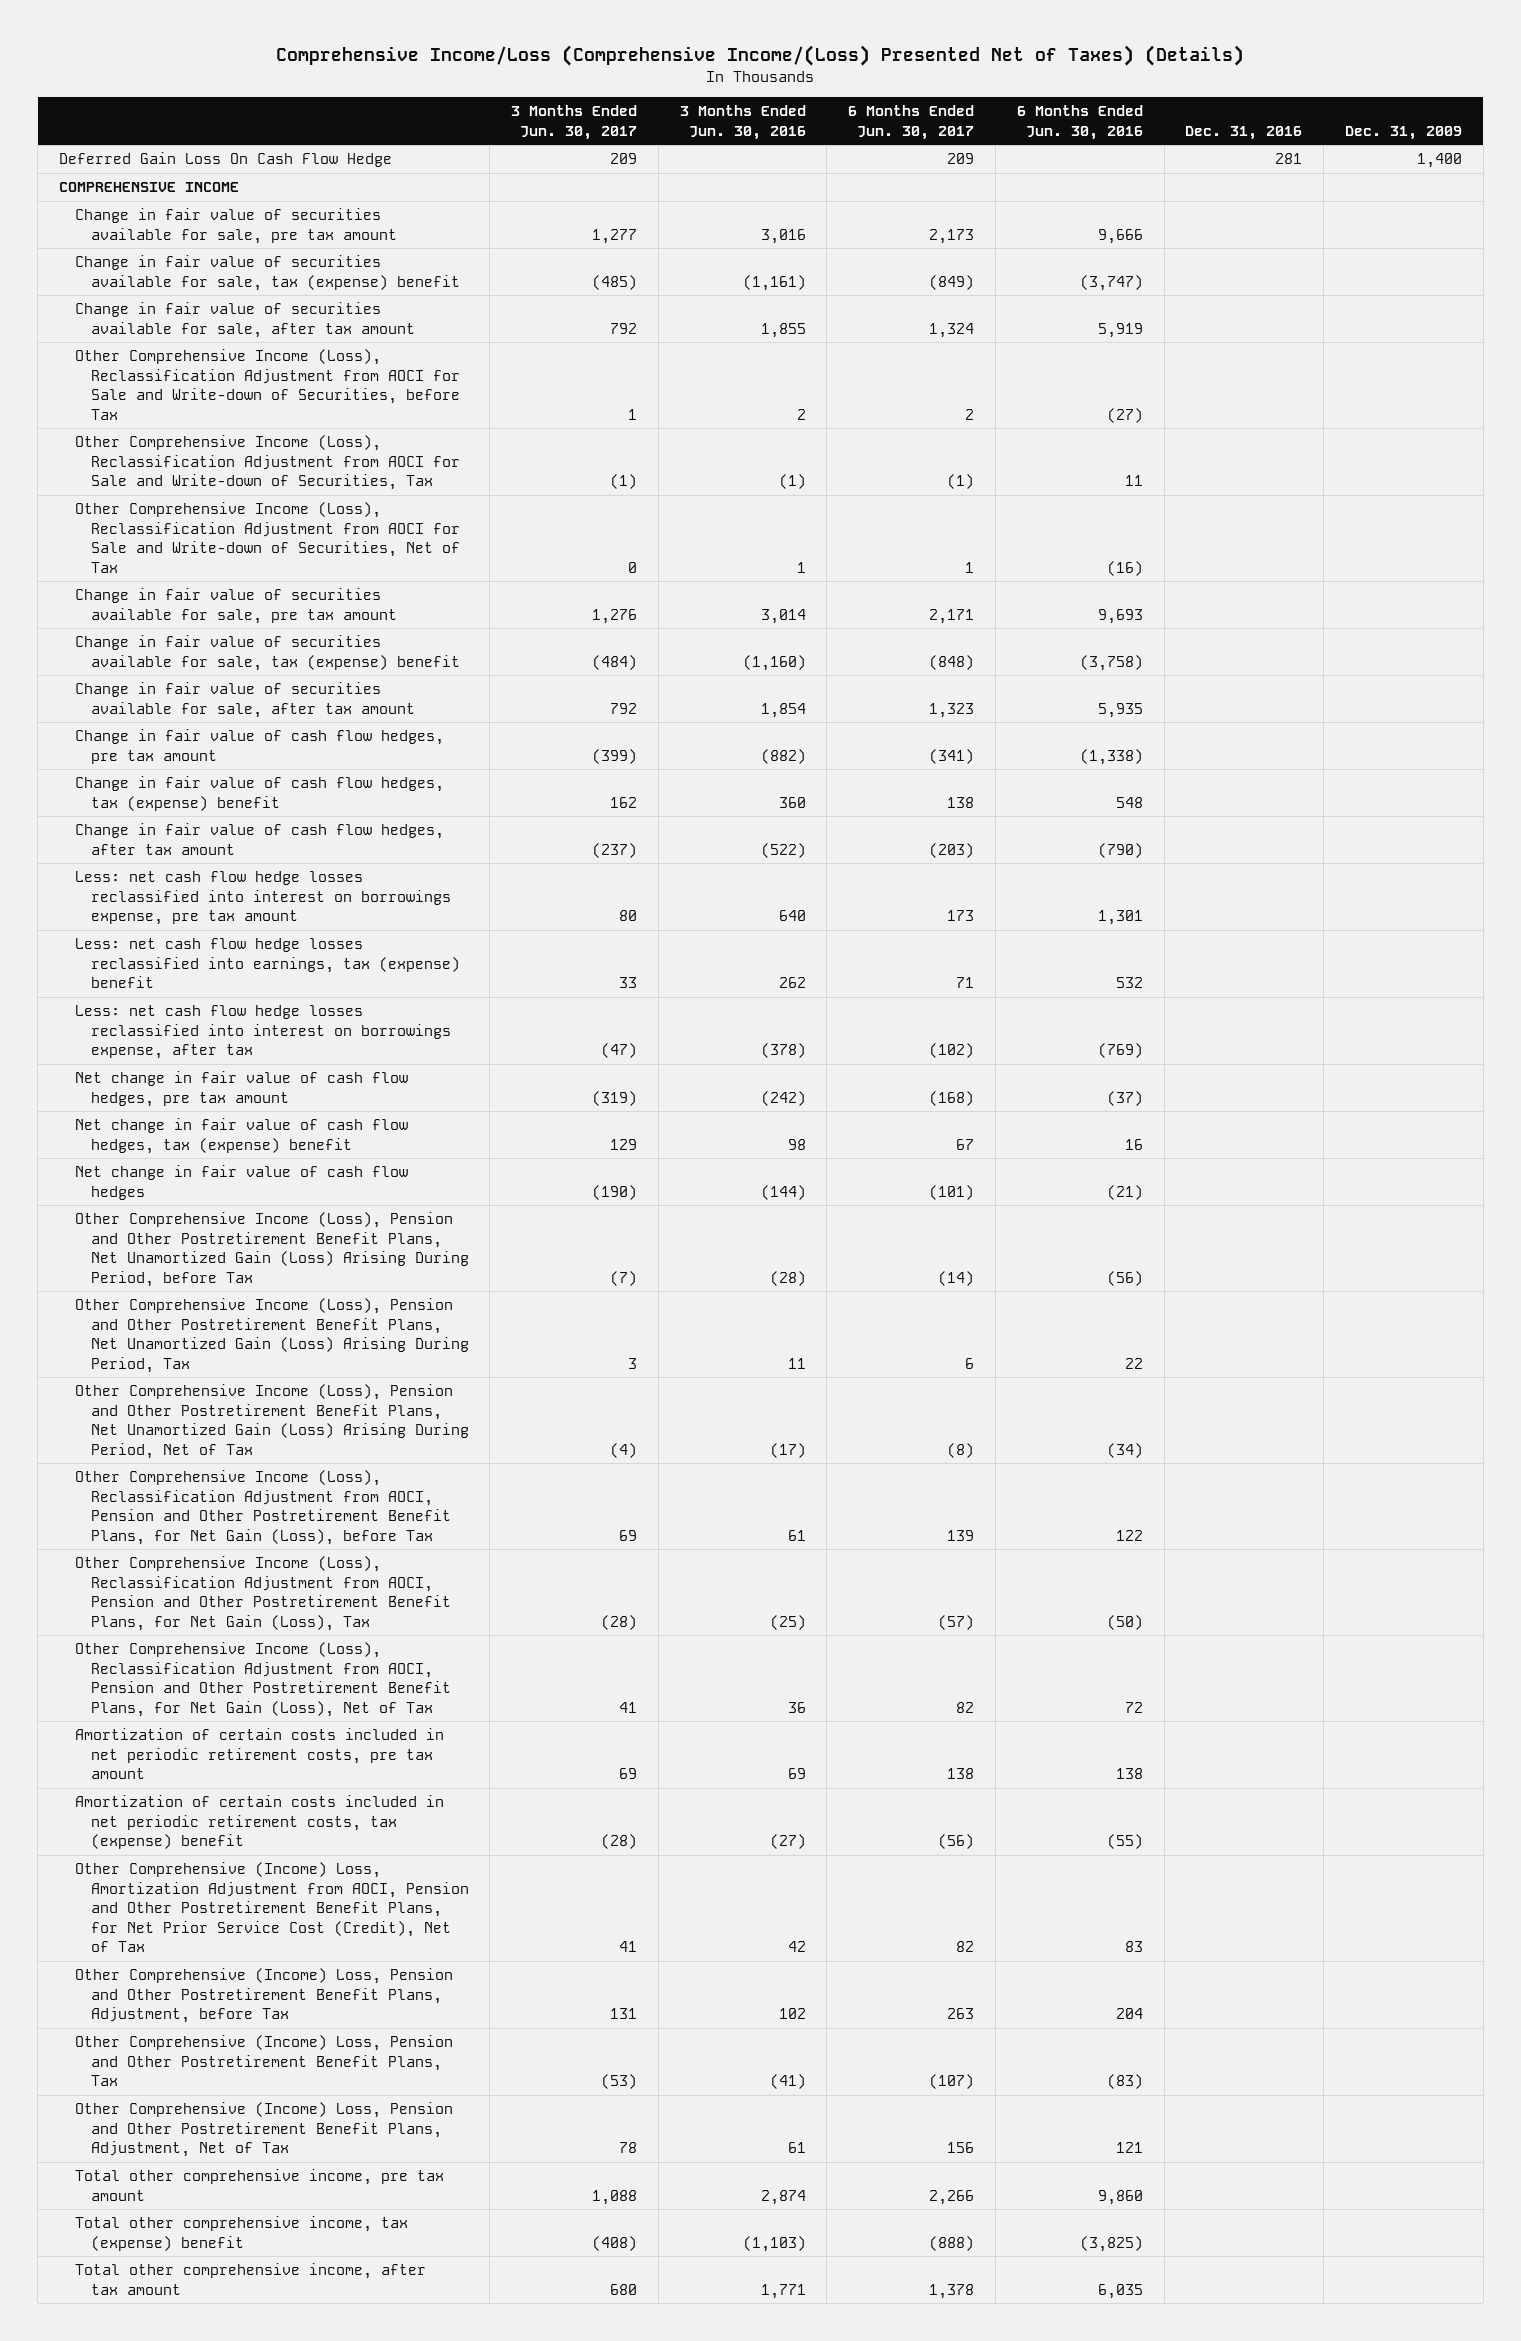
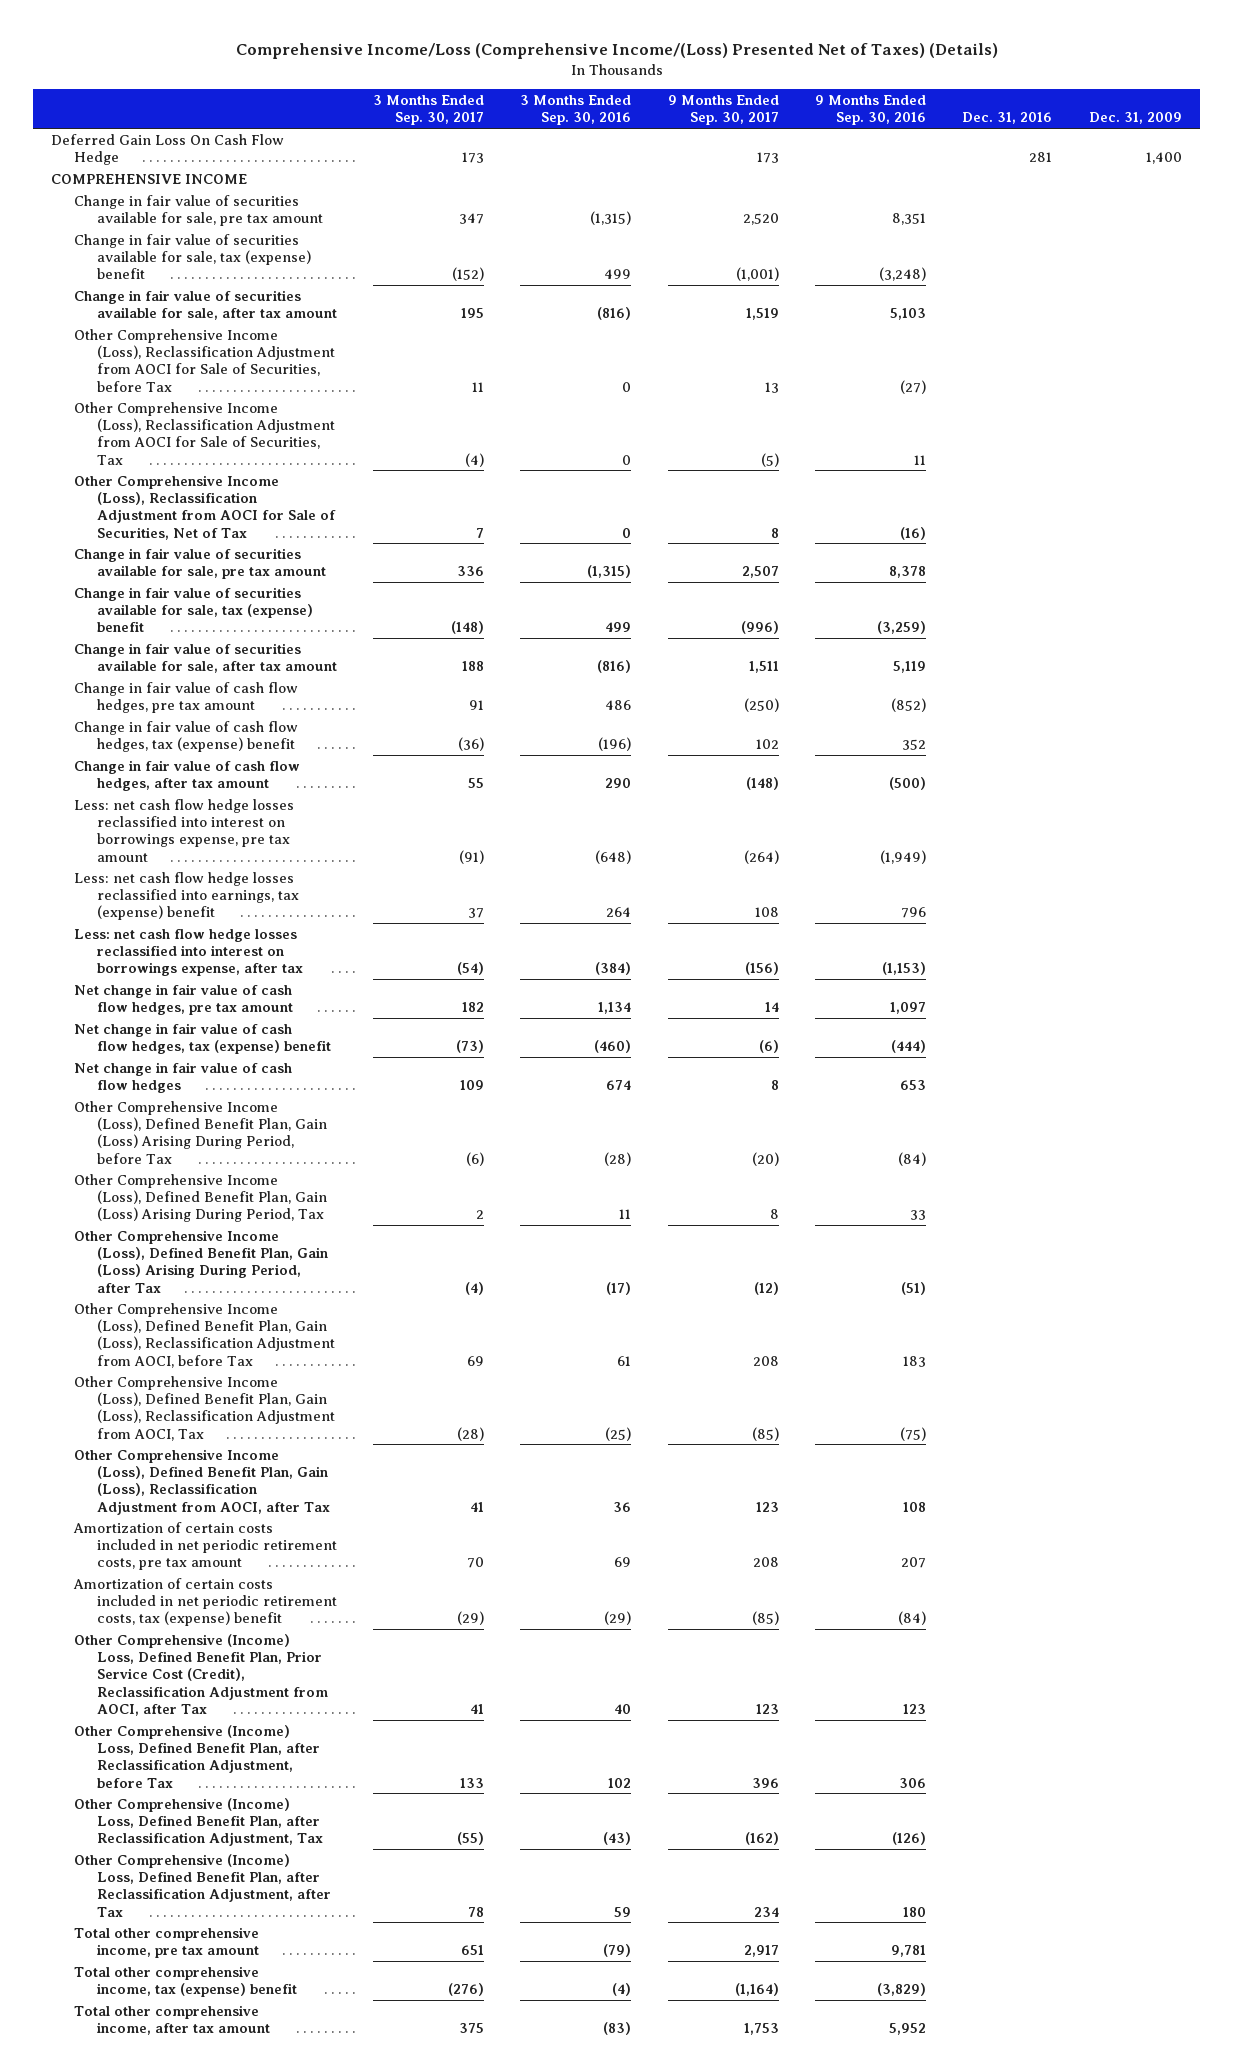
- | 3 Months Ended Jun. 30, 2017 | 3 Months Ended Jun. 30, 2016 | 6 Months Ended Jun. 30, 2017 | 6 Months Ended Jun. 30, 2016 | Dec. 31, 2016 | Dec. 31, 2009
+ | 3 Months Ended Sep. 30, 2017 | 3 Months Ended Sep. 30, 2016 | 9 Months Ended Sep. 30, 2017 | 9 Months Ended Sep. 30, 2016 | Dec. 31, 2016 | Dec. 31, 2009
- Other Comprehensive Income (Loss), Reclassification Adjustment from AOCI for Sale and Write-down of Securities, before Tax | 1 | 2 | 2 | (27) | |
- Other Comprehensive Income (Loss), Reclassification Adjustment from AOCI for Sale and Write-down of Securities, Tax | (1) | (1) | (1) | 11 | |
- Other Comprehensive Income (Loss), Reclassification Adjustment from AOCI for Sale and Write-down of Securities, Net of Tax | 0 | 1 | 1 | (16) | |
+ Other Comprehensive Income (Loss), Reclassification Adjustment from AOCI for Sale of Securities, before Tax | 11 | 0 | 13 | (27) | |
+ Other Comprehensive Income (Loss), Reclassification Adjustment from AOCI for Sale of Securities, Tax | (4) | 0 | (5) | 11 | |
+ Other Comprehensive Income (Loss), Reclassification Adjustment from AOCI for Sale of Securities, Net of Tax | 7 | 0 | 8 | (16) | |
- Other Comprehensive Income (Loss), Pension and Other Postretirement Benefit Plans, Net Unamortized Gain (Loss) Arising During Period, before Tax | (7) | (28) | (14) | (56) | |
- Other Comprehensive Income (Loss), Pension and Other Postretirement Benefit Plans, Net Unamortized Gain (Loss) Arising During Period, Tax | 3 | 11 | 6 | 22 | |
- Other Comprehensive Income (Loss), Pension and Other Postretirement Benefit Plans, Net Unamortized Gain (Loss) Arising During Period, Net of Tax | (4) | (17) | (8) | (34) | |
- Other Comprehensive Income (Loss), Reclassification Adjustment from AOCI, Pension and Other Postretirement Benefit Plans, for Net Gain (Loss), before Tax | 69 | 61 | 139 | 122 | |
- Other Comprehensive Income (Loss), Reclassification Adjustment from AOCI, Pension and Other Postretirement Benefit Plans, for Net Gain (Loss), Tax | (28) | (25) | (57) | (50) | |
- Other Comprehensive Income (Loss), Reclassification Adjustment from AOCI, Pension and Other Postretirement Benefit Plans, for Net Gain (Loss), Net of Tax | 41 | 36 | 82 | 72 | |
+ Other Comprehensive Income (Loss), Defined Benefit Plan, Gain (Loss) Arising During Period, before Tax | (6) | (28) | (20) | (84) | |
+ Other Comprehensive Income (Loss), Defined Benefit Plan, Gain (Loss) Arising During Period, Tax | 2 | 11 | 8 | 33 | |
+ Other Comprehensive Income (Loss), Defined Benefit Plan, Gain (Loss) Arising During Period, after Tax | (4) | (17) | (12) | (51) | |
+ Other Comprehensive Income (Loss), Defined Benefit Plan, Gain (Loss), Reclassification Adjustment from AOCI, before Tax | 69 | 61 | 208 | 183 | |
+ Other Comprehensive Income (Loss), Defined Benefit Plan, Gain (Loss), Reclassification Adjustment from AOCI, Tax | (28) | (25) | (85) | (75) | |
+ Other Comprehensive Income (Loss), Defined Benefit Plan, Gain (Loss), Reclassification Adjustment from AOCI, after Tax | 41 | 36 | 123 | 108 | |
- Other Comprehensive (Income) Loss, Amortization Adjustment from AOCI, Pension and Other Postretirement Benefit Plans, for Net Prior Service Cost (Credit), Net of Tax | 41 | 42 | 82 | 83 | |
- Other Comprehensive (Income) Loss, Pension and Other Postretirement Benefit Plans, Adjustment, before Tax | 131 | 102 | 263 | 204 | |
- Other Comprehensive (Income) Loss, Pension and Other Postretirement Benefit Plans, Tax | (53) | (41) | (107) | (83) | |
- Other Comprehensive (Income) Loss, Pension and Other Postretirement Benefit Plans, Adjustment, Net of Tax | 78 | 61 | 156 | 121 | |
+ Other Comprehensive (Income) Loss, Defined Benefit Plan, Prior Service Cost (Credit), Reclassification Adjustment from AOCI, after Tax | 41 | 40 | 123 | 123 | |
+ Other Comprehensive (Income) Loss, Defined Benefit Plan, after Reclassification Adjustment, before Tax | 133 | 102 | 396 | 306 | |
+ Other Comprehensive (Income) Loss, Defined Benefit Plan, after Reclassification Adjustment, Tax | (55) | (43) | (162) | (126) | |
+ Other Comprehensive (Income) Loss, Defined Benefit Plan, after Reclassification Adjustment, after Tax | 78 | 59 | 234 | 180 | |

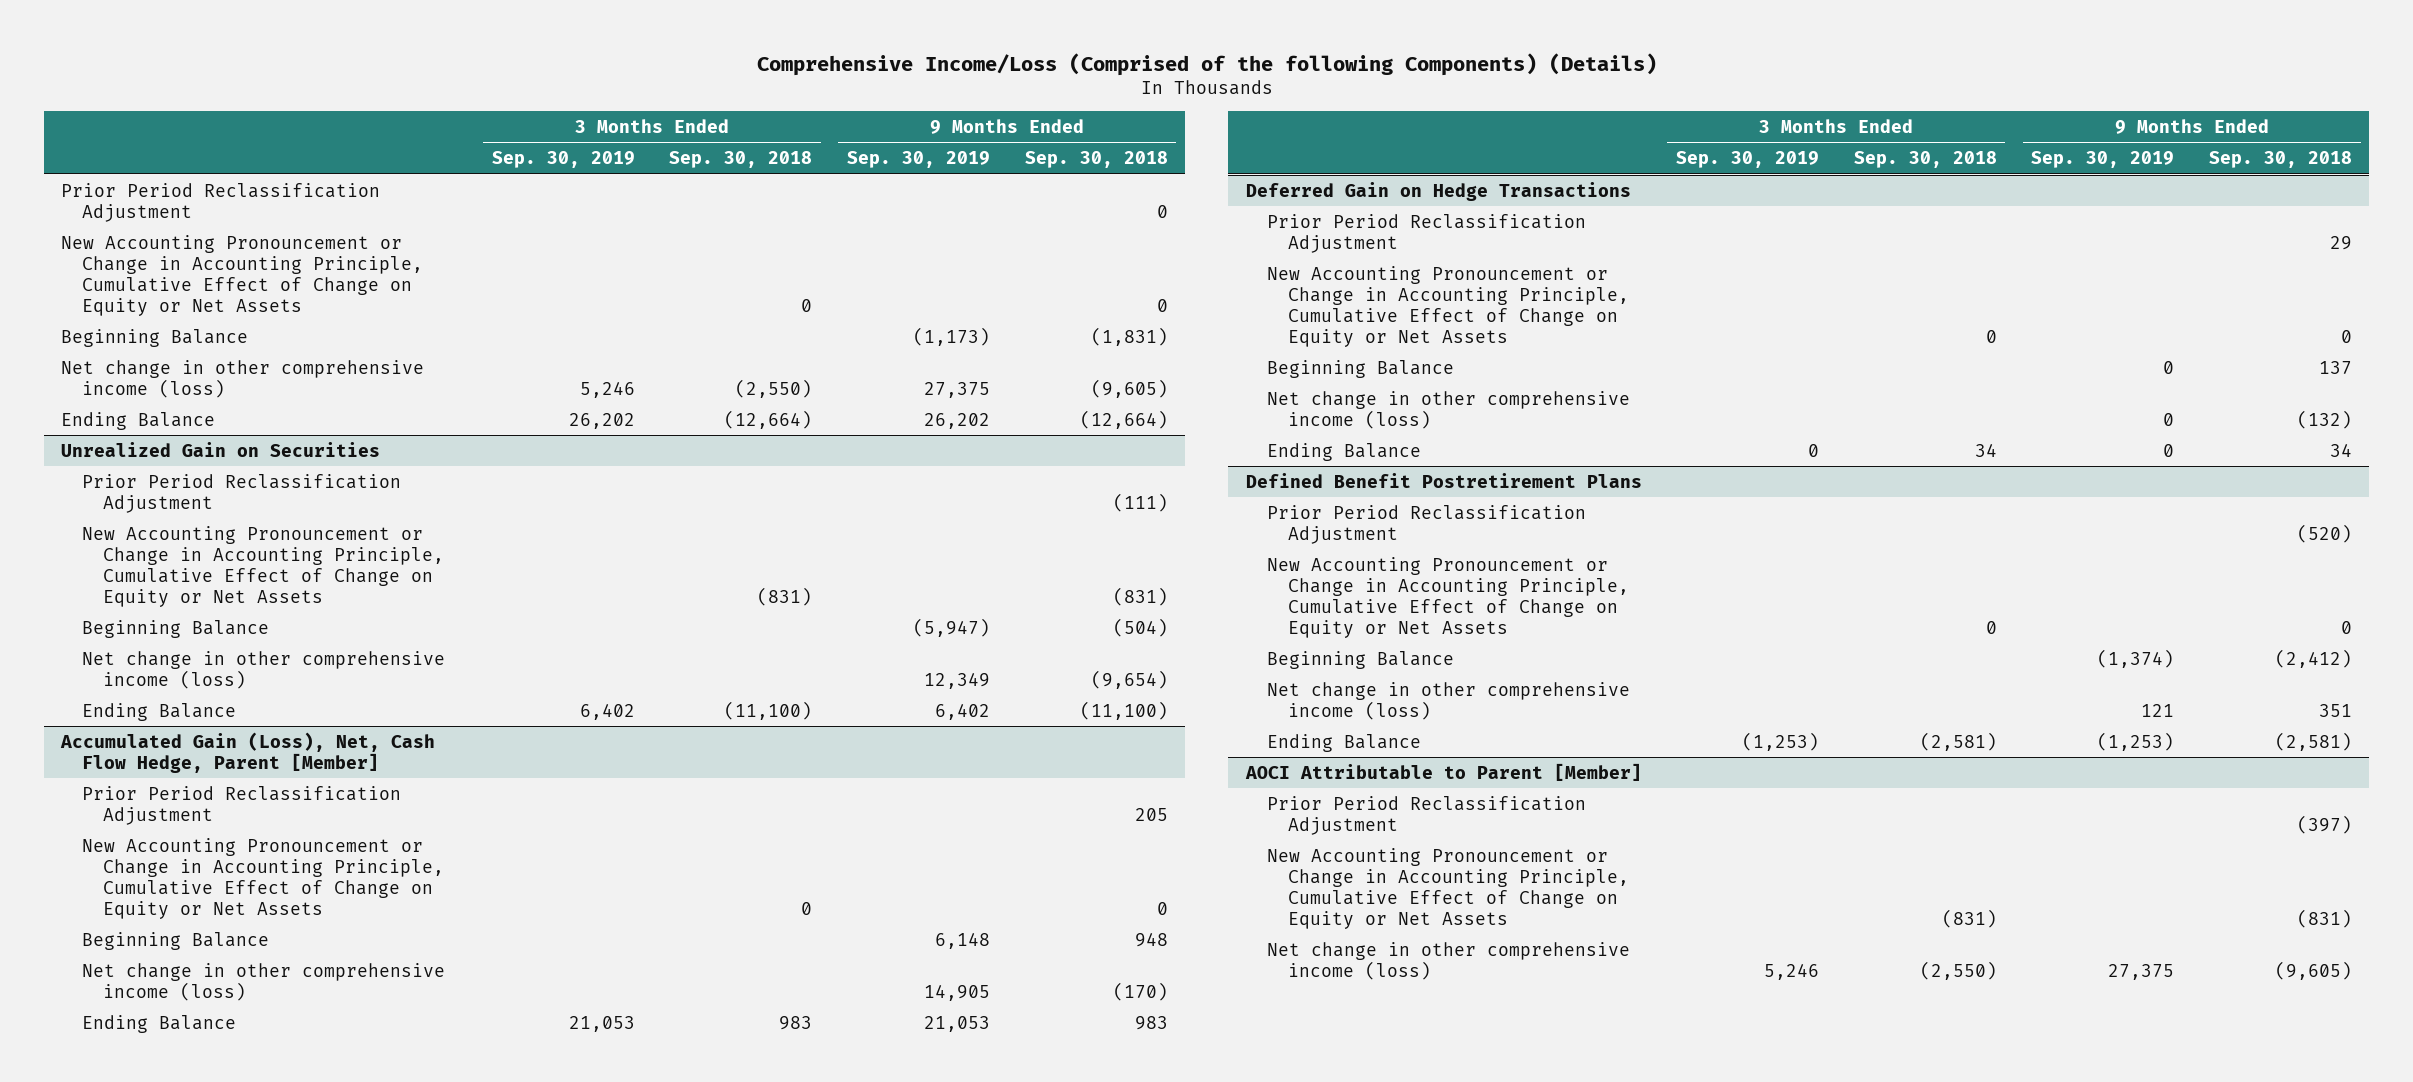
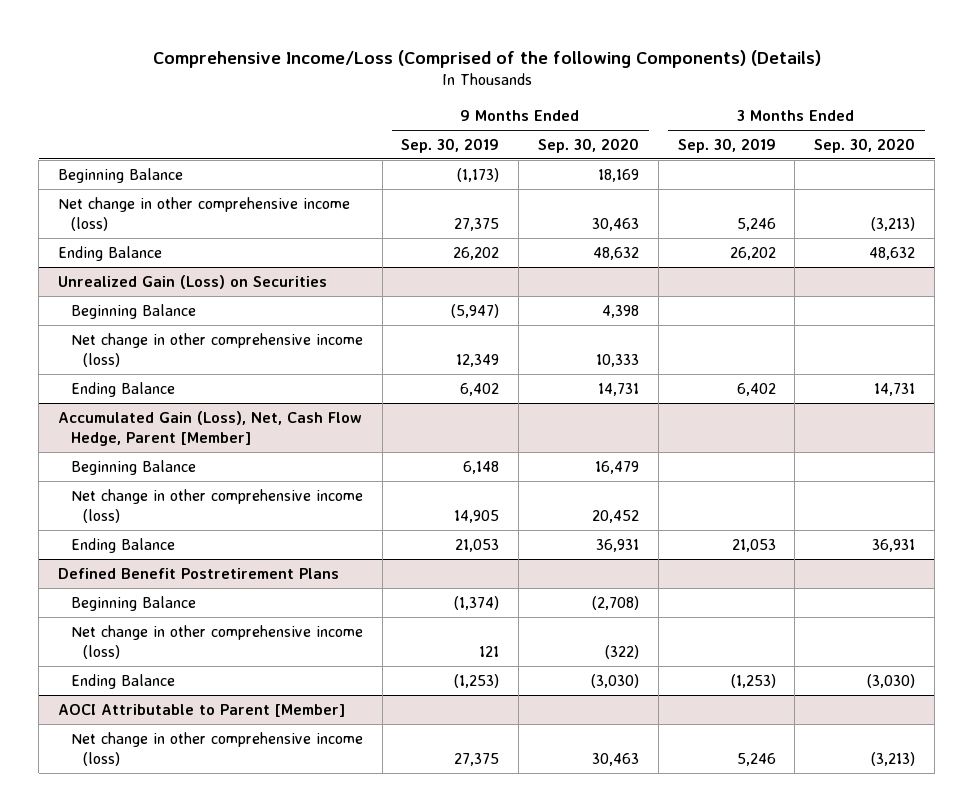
- | 3 Months Ended Sep. 30, 2019 | 3 Months Ended Sep. 30, 2018 | 9 Months Ended Sep. 30, 2019 | 9 Months Ended Sep. 30, 2018
+ | 9 Months Ended Sep. 30, 2019 | 9 Months Ended Sep. 30, 2020 | 3 Months Ended Sep. 30, 2019 | 3 Months Ended Sep. 30, 2020
- Prior Period Reclassification Adjustment | | | | 0
- New Accounting Pronouncement or Change in Accounting Principle, Cumulative Effect of Change on Equity or Net Assets | | 0 | | 0
- Unrealized Gain on Securities
- Prior Period Reclassification Adjustment | | | | (111)
- New Accounting Pronouncement or Change in Accounting Principle, Cumulative Effect of Change on Equity or Net Assets | | (831) | | (831)
+ Unrealized Gain (Loss) on Securities
@ Accumulated Gain (Loss), Net, Cash Flow Hedge, Parent [Member]
- Prior Period Reclassification Adjustment | | | | 205
- New Accounting Pronouncement or Change in Accounting Principle, Cumulative Effect of Change on Equity or Net Assets | | 0 | | 0
- Deferred Gain on Hedge Transactions
- Prior Period Reclassification Adjustment | | | | 29
- New Accounting Pronouncement or Change in Accounting Principle, Cumulative Effect of Change on Equity or Net Assets | | 0 | | 0
- Beginning Balance | | | 0 | 137
- Net change in other comprehensive income (loss) | | | 0 | (132)
- Ending Balance | 0 | 34 | 0 | 34
@ Defined Benefit Postretirement Plans
- Prior Period Reclassification Adjustment | | | | (520)
- New Accounting Pronouncement or Change in Accounting Principle, Cumulative Effect of Change on Equity or Net Assets | | 0 | | 0
@ AOCI Attributable to Parent [Member]
- Prior Period Reclassification Adjustment | | | | (397)
- New Accounting Pronouncement or Change in Accounting Principle, Cumulative Effect of Change on Equity or Net Assets | | (831) | | (831)

